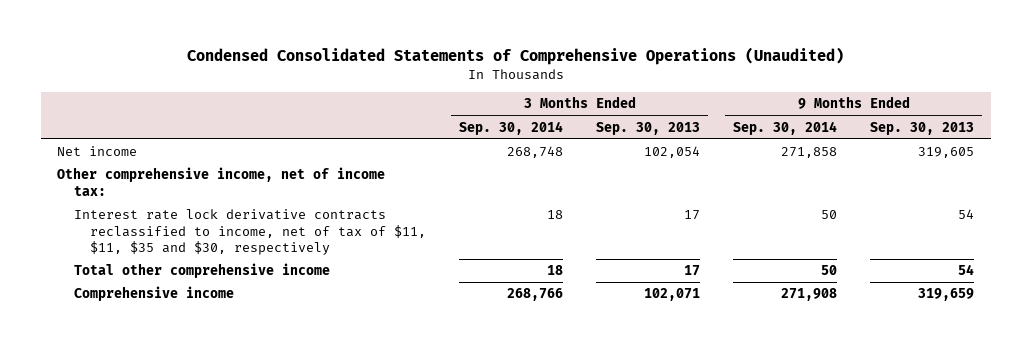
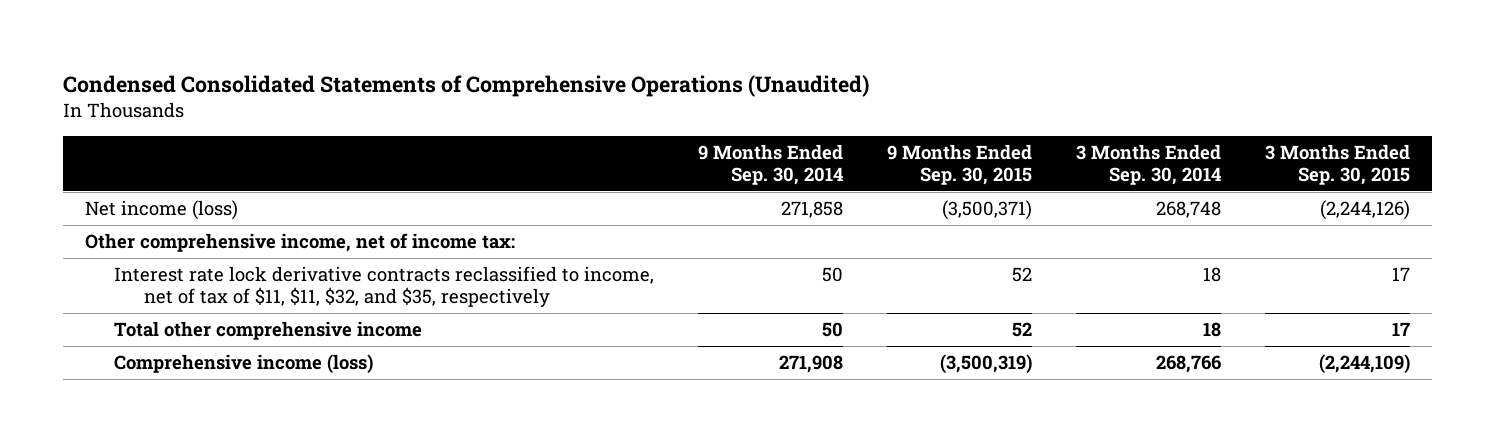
- | 3 Months Ended Sep. 30, 2014 | 3 Months Ended Sep. 30, 2013 | 9 Months Ended Sep. 30, 2014 | 9 Months Ended Sep. 30, 2013
+ | 9 Months Ended Sep. 30, 2014 | 9 Months Ended Sep. 30, 2015 | 3 Months Ended Sep. 30, 2014 | 3 Months Ended Sep. 30, 2015
- Net income | 268,748 | 102,054 | 271,858 | 319,605
+ Net income (loss) | 271,858 | (3,500,371) | 268,748 | (2,244,126)
- Interest rate lock derivative contracts reclassified to income, net of tax of $11, $11, $35 and $30, respectively | 18 | 17 | 50 | 54
+ Interest rate lock derivative contracts reclassified to income, net of tax of $11, $11, $32, and $35, respectively | 50 | 52 | 18 | 17
- Comprehensive income | 268,766 | 102,071 | 271,908 | 319,659
+ Comprehensive income (loss) | 271,908 | (3,500,319) | 268,766 | (2,244,109)

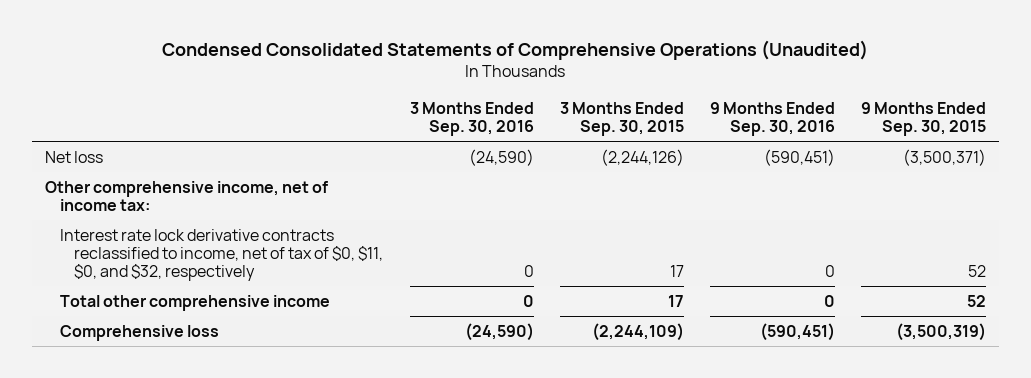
- | 9 Months Ended Sep. 30, 2014 | 9 Months Ended Sep. 30, 2015 | 3 Months Ended Sep. 30, 2014 | 3 Months Ended Sep. 30, 2015
+ | 3 Months Ended Sep. 30, 2016 | 3 Months Ended Sep. 30, 2015 | 9 Months Ended Sep. 30, 2016 | 9 Months Ended Sep. 30, 2015
- Net income (loss) | 271,858 | (3,500,371) | 268,748 | (2,244,126)
+ Net loss | (24,590) | (2,244,126) | (590,451) | (3,500,371)
- Interest rate lock derivative contracts reclassified to income, net of tax of $11, $11, $32, and $35, respectively | 50 | 52 | 18 | 17
+ Interest rate lock derivative contracts reclassified to income, net of tax of $0, $11, $0, and $32, respectively | 0 | 17 | 0 | 52
- Comprehensive income (loss) | 271,908 | (3,500,319) | 268,766 | (2,244,109)
+ Comprehensive loss | (24,590) | (2,244,109) | (590,451) | (3,500,319)

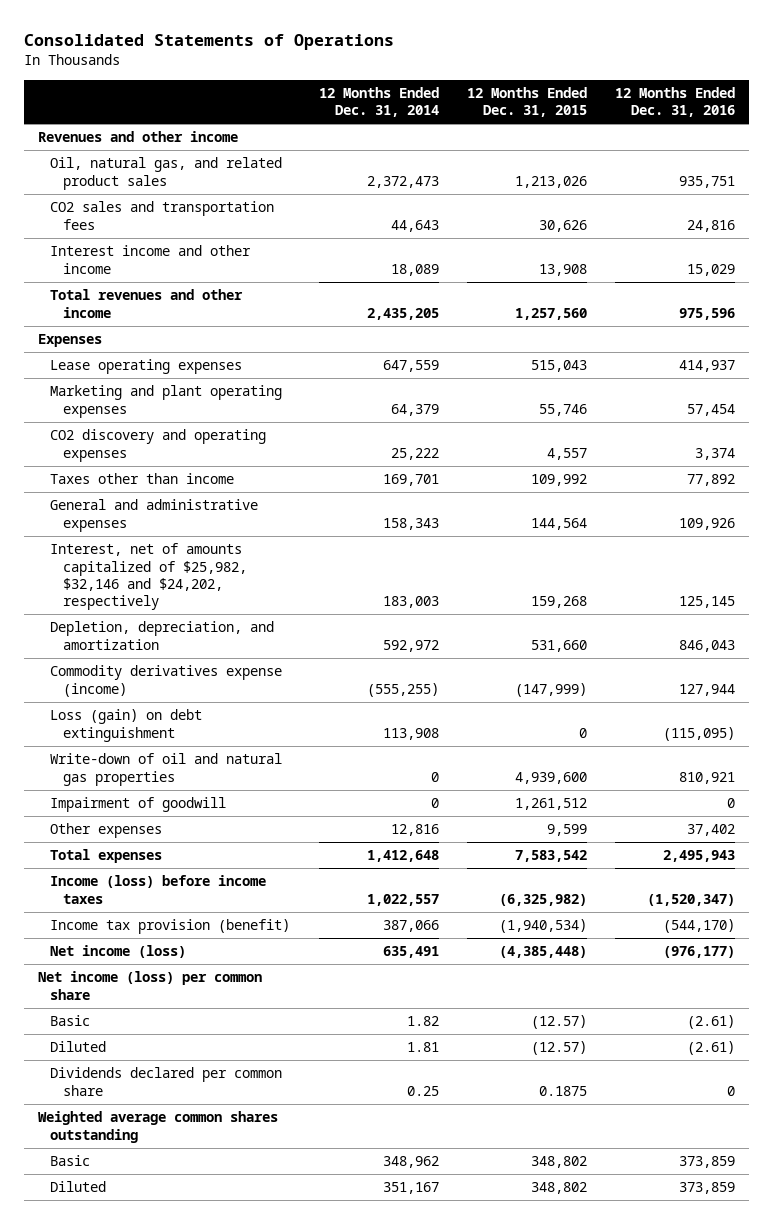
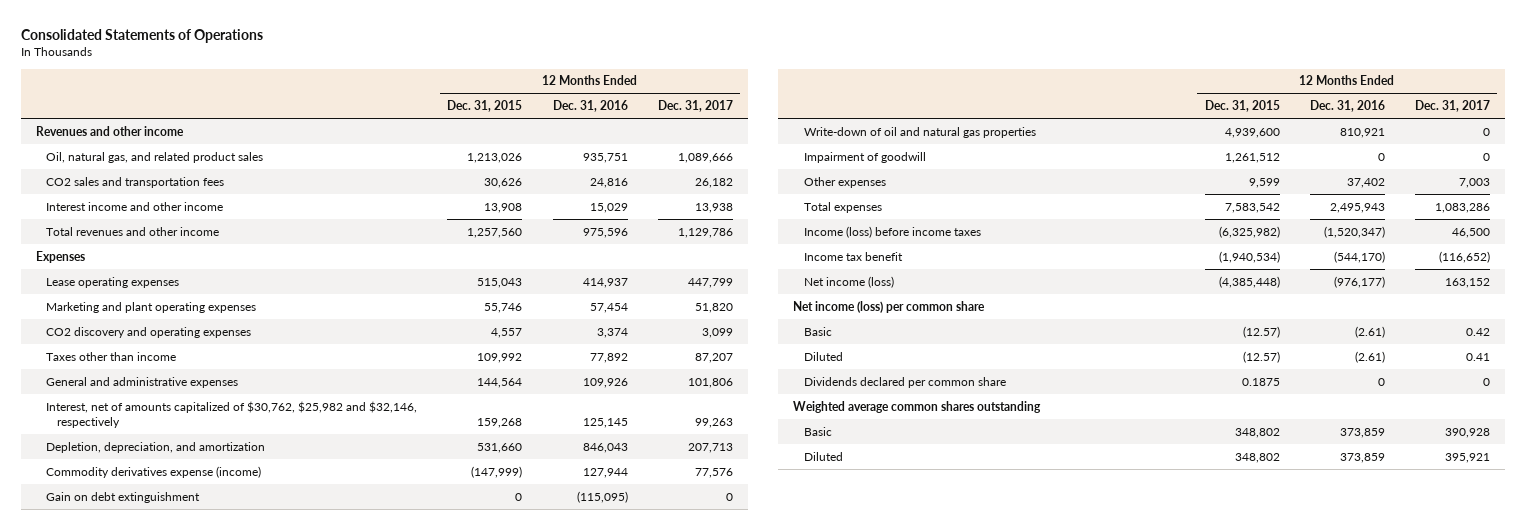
- | 12 Months Ended Dec. 31, 2014 | 12 Months Ended Dec. 31, 2015 | 12 Months Ended Dec. 31, 2016
+ | 12 Months Ended Dec. 31, 2015 | 12 Months Ended Dec. 31, 2016 | 12 Months Ended Dec. 31, 2017
- Interest, net of amounts capitalized of $25,982, $32,146 and $24,202, respectively | 183,003 | 159,268 | 125,145
+ Interest, net of amounts capitalized of $30,762, $25,982 and $32,146, respectively | 159,268 | 125,145 | 99,263
- Loss (gain) on debt extinguishment | 113,908 | 0 | (115,095)
+ Gain on debt extinguishment | 0 | (115,095) | 0
- Income tax provision (benefit) | 387,066 | (1,940,534) | (544,170)
+ Income tax benefit | (1,940,534) | (544,170) | (116,652)

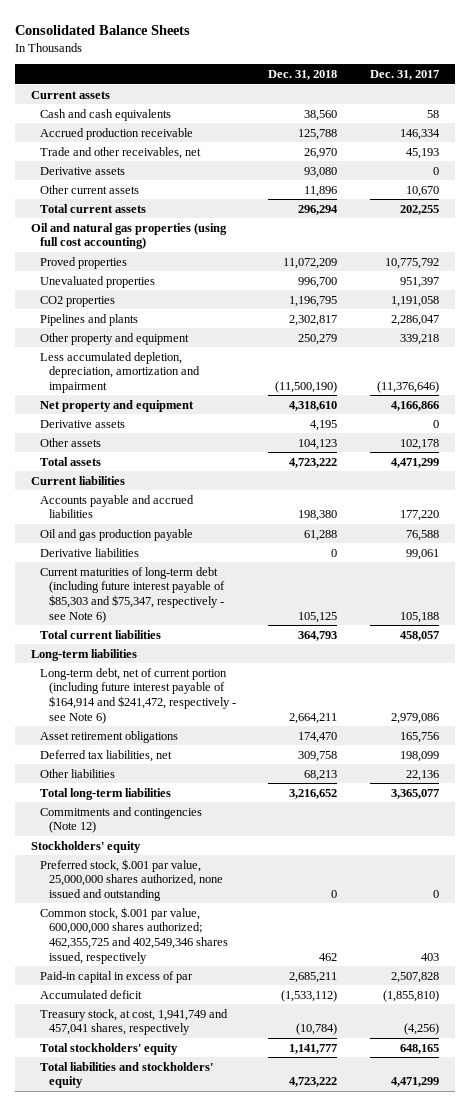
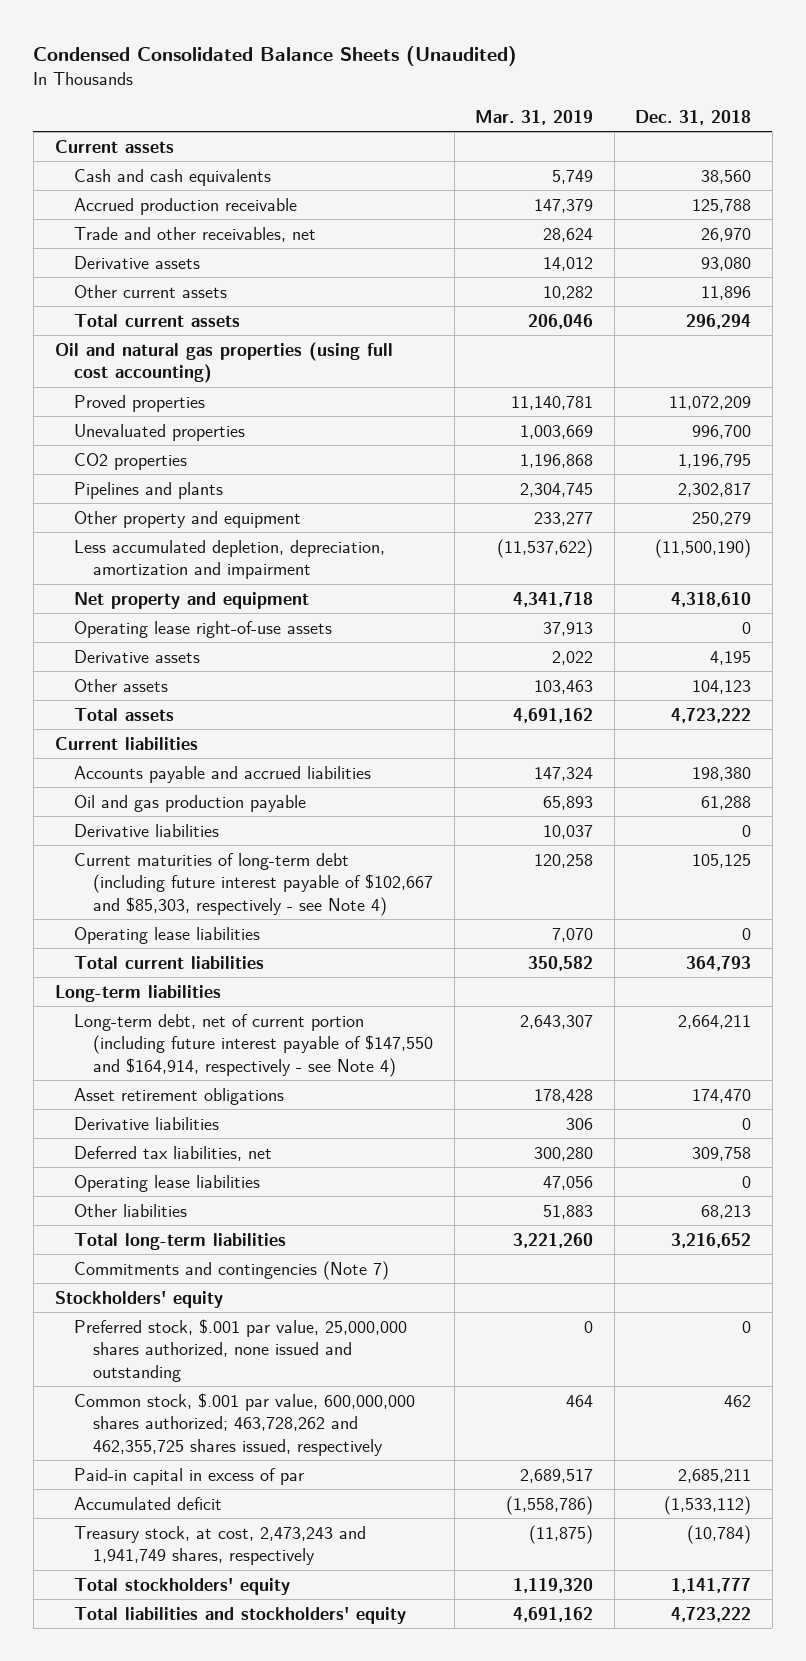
- Consolidated Balance Sheets
+ Condensed Consolidated Balance Sheets (Unaudited)
- | Dec. 31, 2018 | Dec. 31, 2017
+ | Mar. 31, 2019 | Dec. 31, 2018
+ Operating lease right-of-use assets | 37,913 | 0
- Current maturities of long-term debt (including future interest payable of $85,303 and $75,347, respectively - see Note 6) | 105,125 | 105,188
+ Current maturities of long-term debt (including future interest payable of $102,667 and $85,303, respectively - see Note 4) | 120,258 | 105,125
+ Operating lease liabilities | 7,070 | 0
- Long-term debt, net of current portion (including future interest payable of $164,914 and $241,472, respectively - see Note 6) | 2,664,211 | 2,979,086
+ Long-term debt, net of current portion (including future interest payable of $147,550 and $164,914, respectively - see Note 4) | 2,643,307 | 2,664,211
+ Derivative liabilities | 306 | 0
+ Operating lease liabilities | 47,056 | 0
- Commitments and contingencies (Note 12)
+ Commitments and contingencies (Note 7)
- Common stock, $.001 par value, 600,000,000 shares authorized; 462,355,725 and 402,549,346 shares issued, respectively | 462 | 403
+ Common stock, $.001 par value, 600,000,000 shares authorized; 463,728,262 and 462,355,725 shares issued, respectively | 464 | 462
- Treasury stock, at cost, 1,941,749 and 457,041 shares, respectively | (10,784) | (4,256)
+ Treasury stock, at cost, 2,473,243 and 1,941,749 shares, respectively | (11,875) | (10,784)

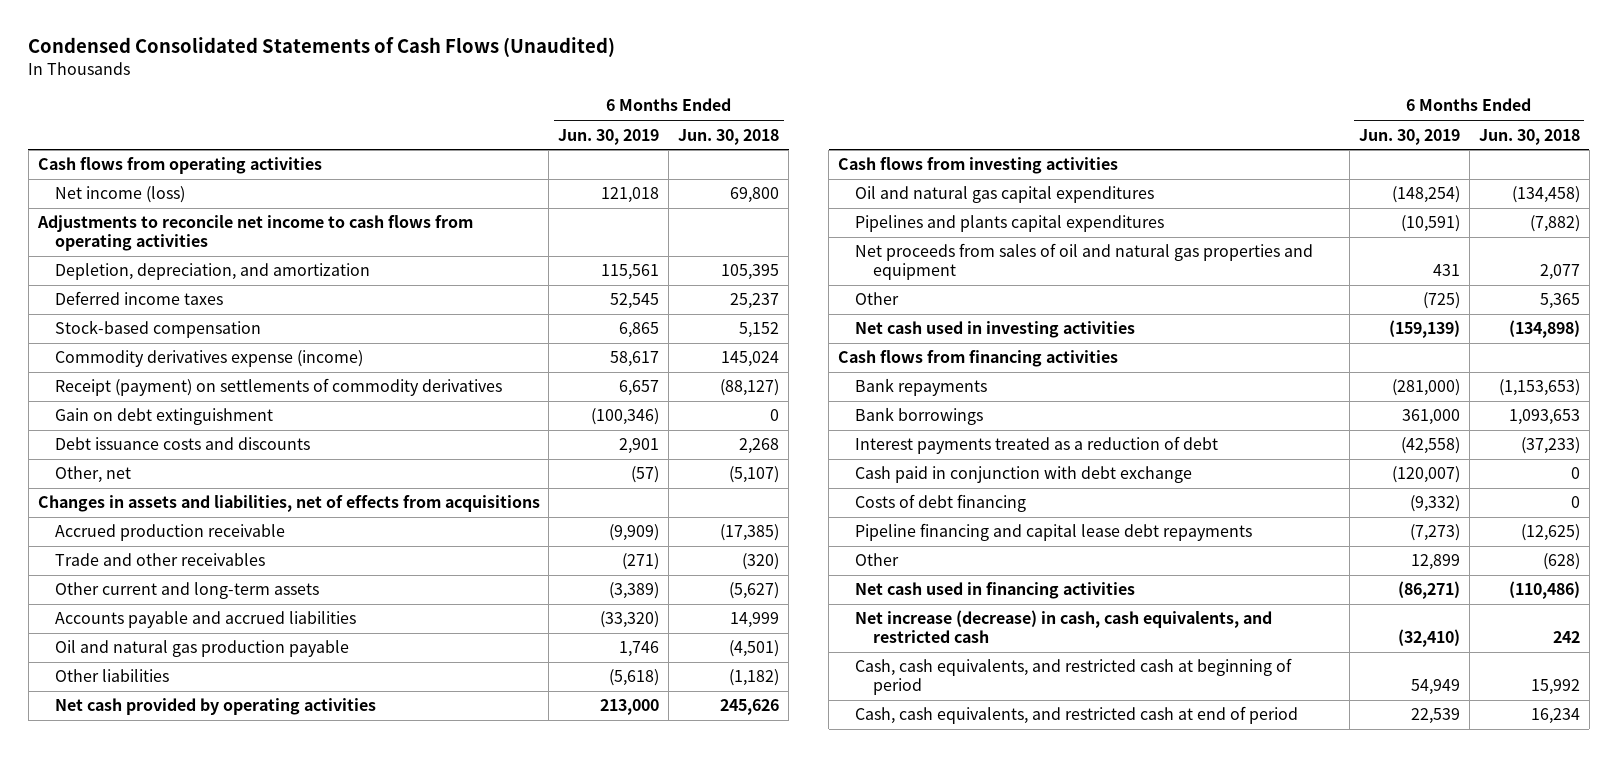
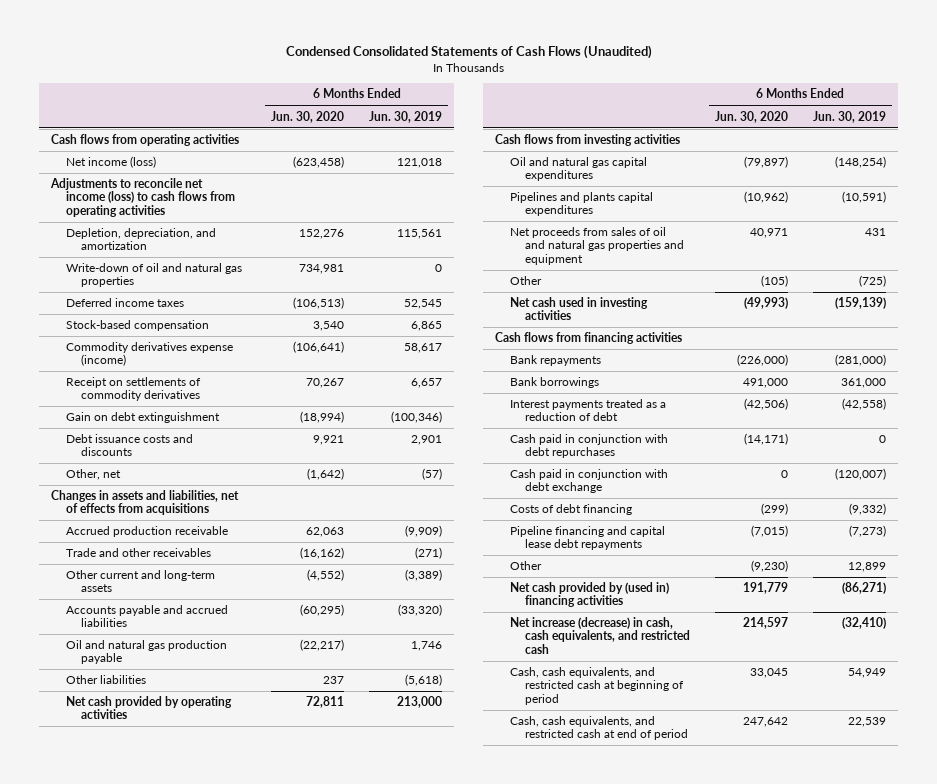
- | 6 Months Ended Jun. 30, 2019 | 6 Months Ended Jun. 30, 2018
+ | 6 Months Ended Jun. 30, 2020 | 6 Months Ended Jun. 30, 2019
- Adjustments to reconcile net income to cash flows from operating activities
+ Adjustments to reconcile net income (loss) to cash flows from operating activities
+ Write-down of oil and natural gas properties | 734,981 | 0
- Receipt (payment) on settlements of commodity derivatives | 6,657 | (88,127)
+ Receipt on settlements of commodity derivatives | 70,267 | 6,657
+ Cash paid in conjunction with debt repurchases | (14,171) | 0
- Net cash used in financing activities | (86,271) | (110,486)
+ Net cash provided by (used in) financing activities | 191,779 | (86,271)

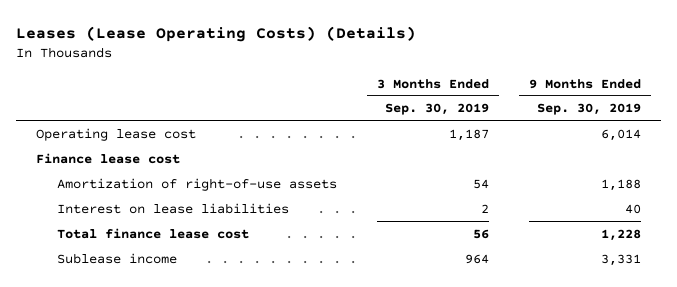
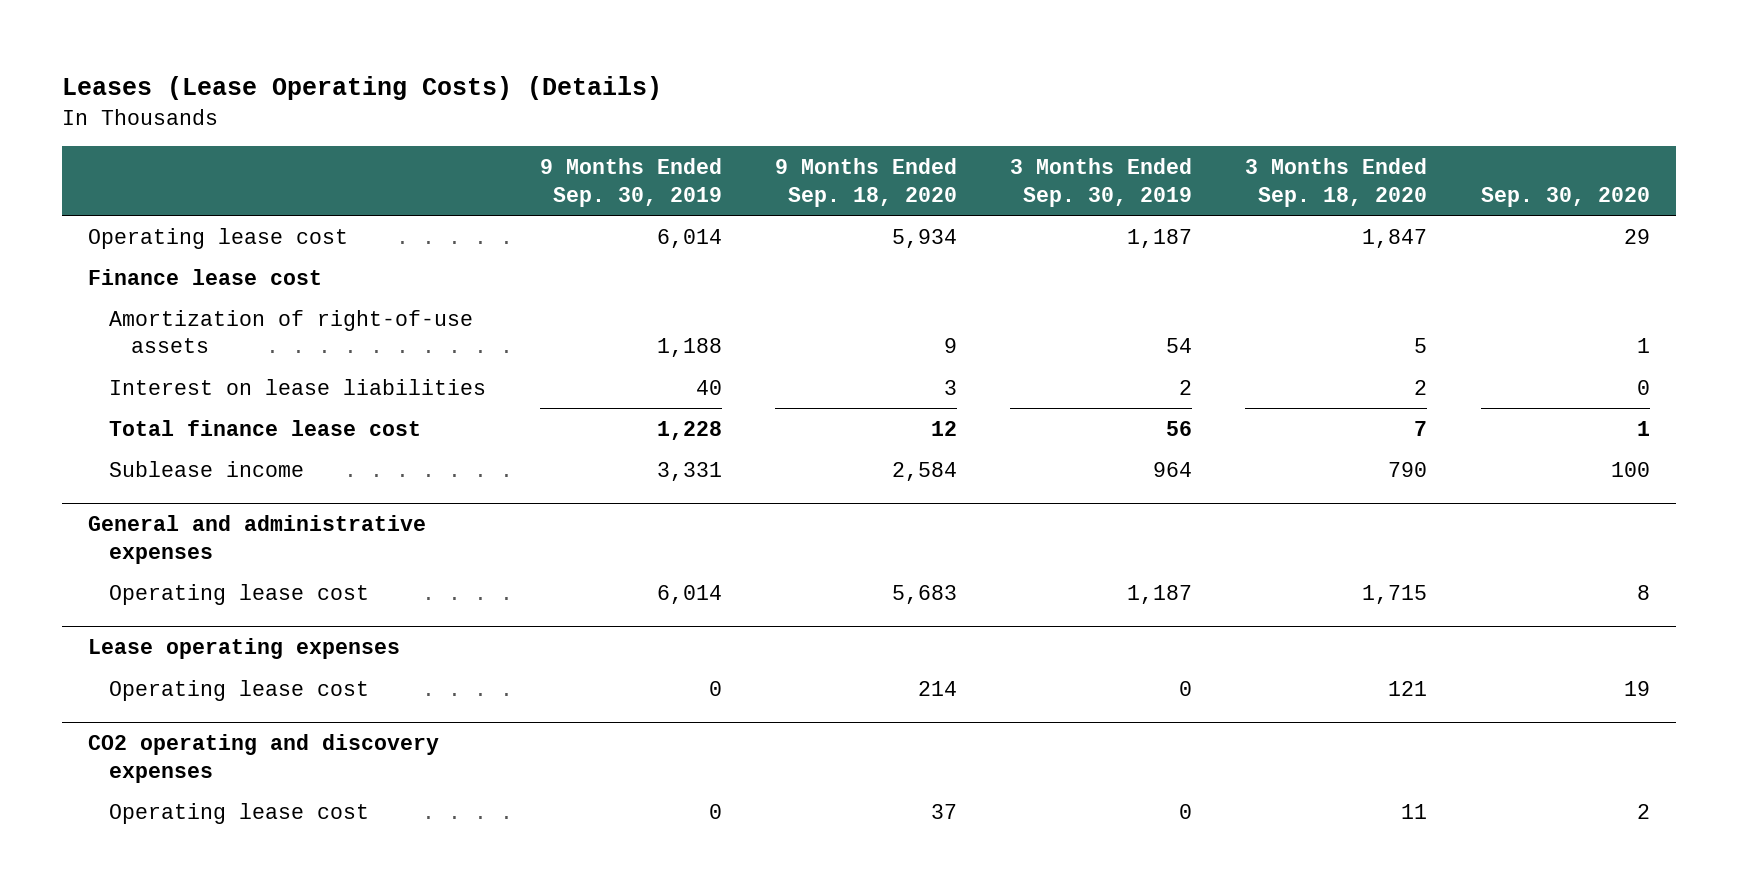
- | 3 Months Ended Sep. 30, 2019 | 9 Months Ended Sep. 30, 2019
+ | 9 Months Ended Sep. 30, 2019 | 9 Months Ended Sep. 18, 2020 | 3 Months Ended Sep. 30, 2019 | 3 Months Ended Sep. 18, 2020 | Sep. 30, 2020
+ General and administrative expenses
+ Operating lease cost | 6,014 | 5,683 | 1,187 | 1,715 | 8
+ Lease operating expenses
+ Operating lease cost | 0 | 214 | 0 | 121 | 19
+ CO2 operating and discovery expenses
+ Operating lease cost | 0 | 37 | 0 | 11 | 2

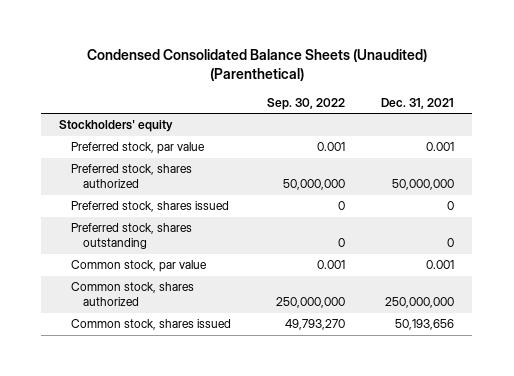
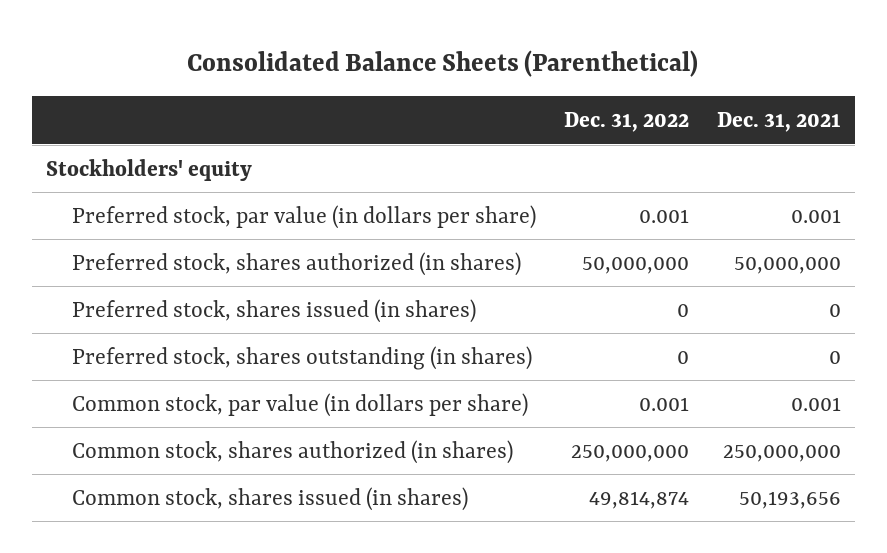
- Condensed Consolidated Balance Sheets (Unaudited) (Parenthetical)
+ Consolidated Balance Sheets (Parenthetical)
- | Sep. 30, 2022 | Dec. 31, 2021
+ | Dec. 31, 2022 | Dec. 31, 2021
- Preferred stock, par value | 0.001 | 0.001
- Preferred stock, shares authorized | 50,000,000 | 50,000,000
- Preferred stock, shares issued | 0 | 0
- Preferred stock, shares outstanding | 0 | 0
- Common stock, par value | 0.001 | 0.001
- Common stock, shares authorized | 250,000,000 | 250,000,000
- Common stock, shares issued | 49,793,270 | 50,193,656
+ Preferred stock, par value (in dollars per share) | 0.001 | 0.001
+ Preferred stock, shares authorized (in shares) | 50,000,000 | 50,000,000
+ Preferred stock, shares issued (in shares) | 0 | 0
+ Preferred stock, shares outstanding (in shares) | 0 | 0
+ Common stock, par value (in dollars per share) | 0.001 | 0.001
+ Common stock, shares authorized (in shares) | 250,000,000 | 250,000,000
+ Common stock, shares issued (in shares) | 49,814,874 | 50,193,656

